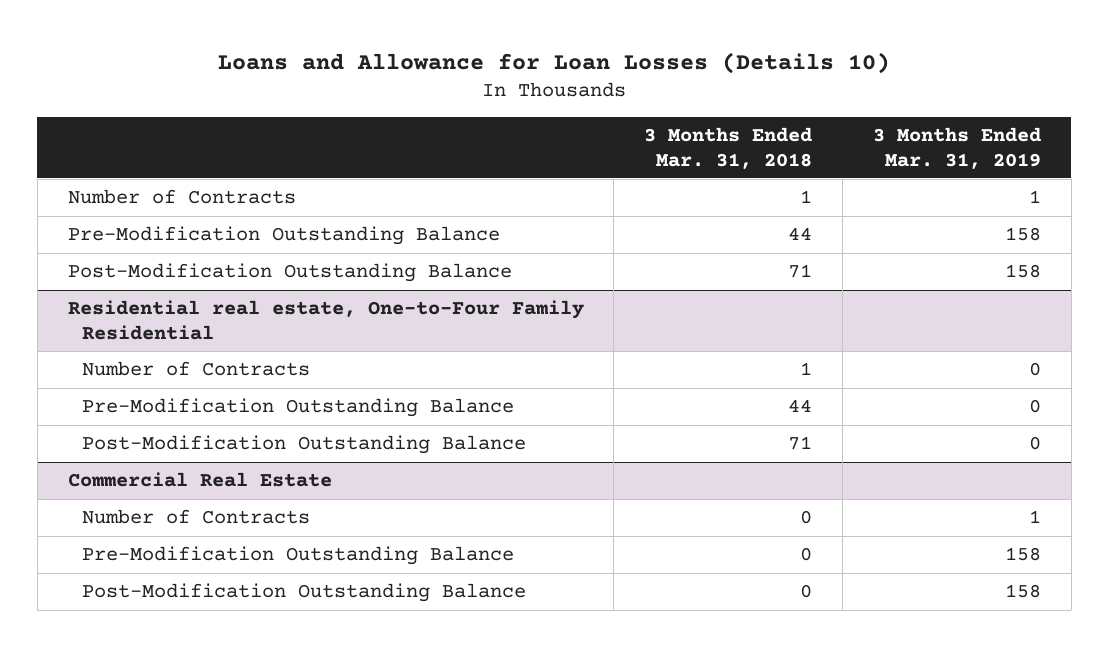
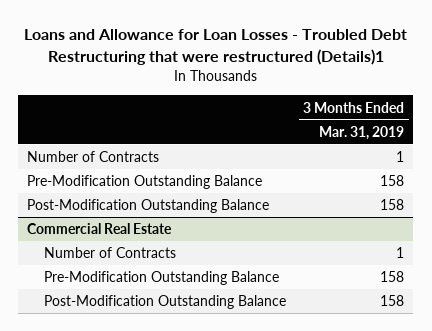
- Loans and Allowance for Loan Losses (Details 10)
+ Loans and Allowance for Loan Losses - Troubled Debt Restructuring that were restructured (Details)1
- | 3 Months Ended Mar. 31, 2018 | 3 Months Ended Mar. 31, 2019
+ | 3 Months Ended Mar. 31, 2019
- Residential real estate, One-to-Four Family Residential
- Number of Contracts | 1 | 0
- Pre-Modification Outstanding Balance | 44 | 0
- Post-Modification Outstanding Balance | 71 | 0

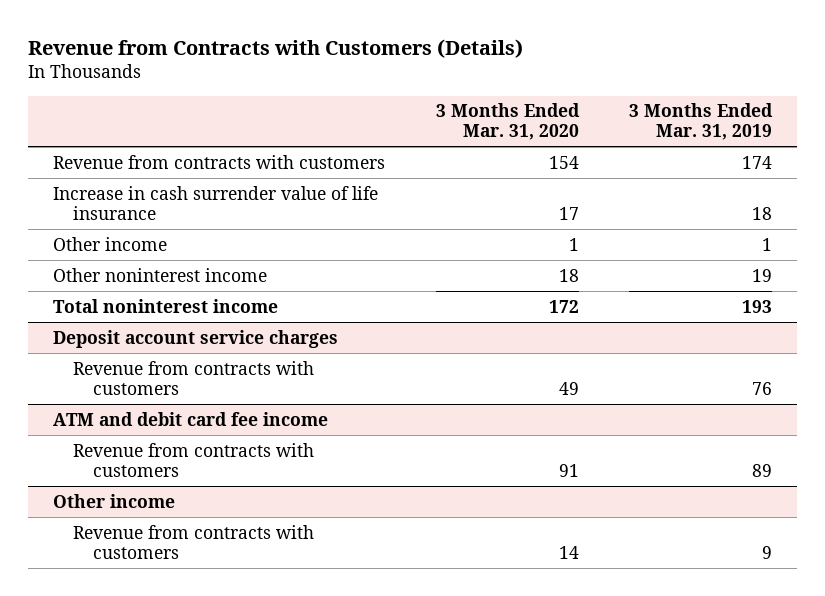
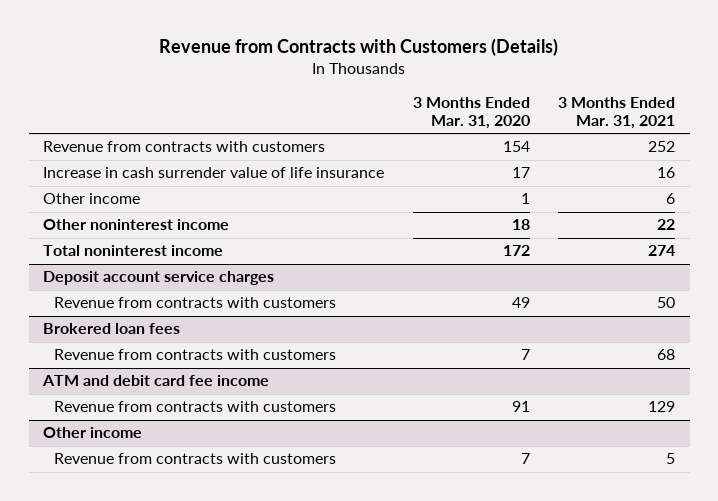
- | 3 Months Ended Mar. 31, 2020 | 3 Months Ended Mar. 31, 2019
+ | 3 Months Ended Mar. 31, 2020 | 3 Months Ended Mar. 31, 2021
+ Brokered loan fees
+ Revenue from contracts with customers | 7 | 68
@ Other income
- Revenue from contracts with customers | 14 | 9
+ Revenue from contracts with customers | 7 | 5

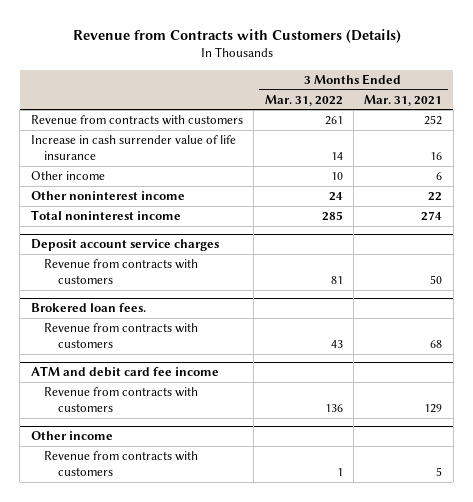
- | 3 Months Ended Mar. 31, 2020 | 3 Months Ended Mar. 31, 2021
+ | 3 Months Ended Mar. 31, 2022 | 3 Months Ended Mar. 31, 2021
- Brokered loan fees
+ Brokered loan fees.

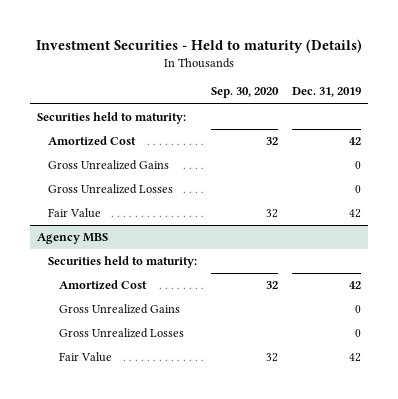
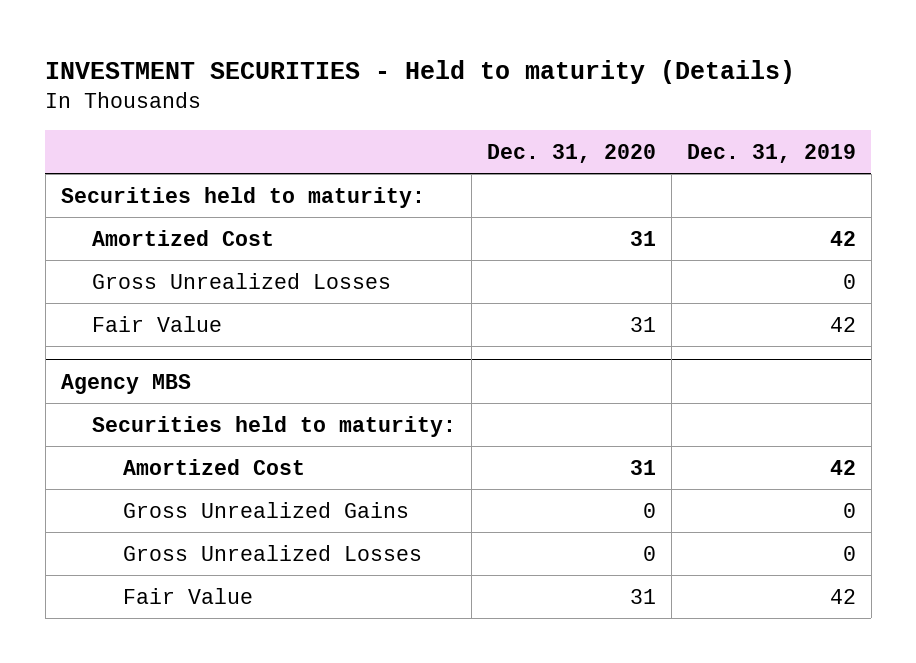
- Investment Securities - Held to maturity (Details)
+ INVESTMENT SECURITIES - Held to maturity (Details)
- | Sep. 30, 2020 | Dec. 31, 2019
+ | Dec. 31, 2020 | Dec. 31, 2019
- Gross Unrealized Gains | | 0

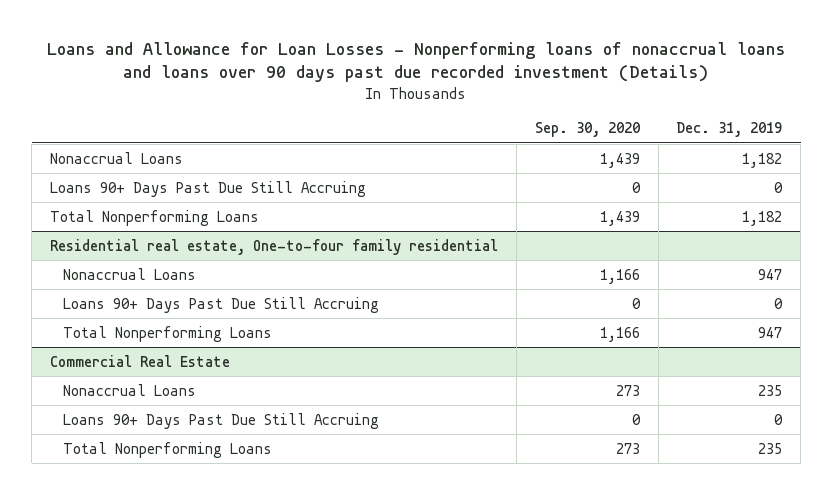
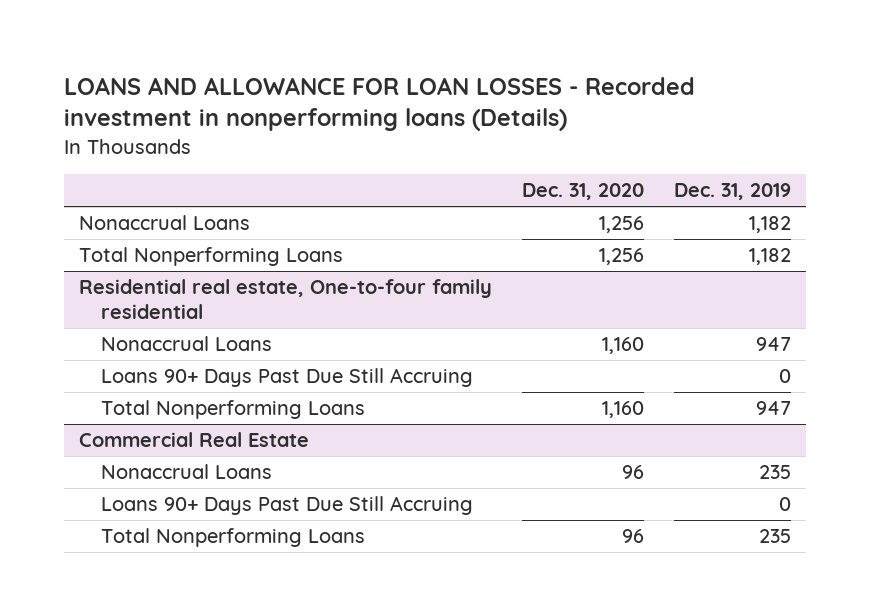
- Loans and Allowance for Loan Losses - Nonperforming loans of nonaccrual loans and loans over 90 days past due recorded investment (Details)
+ LOANS AND ALLOWANCE FOR LOAN LOSSES - Recorded investment in nonperforming loans (Details)
- | Sep. 30, 2020 | Dec. 31, 2019
+ | Dec. 31, 2020 | Dec. 31, 2019
- Loans 90+ Days Past Due Still Accruing | 0 | 0

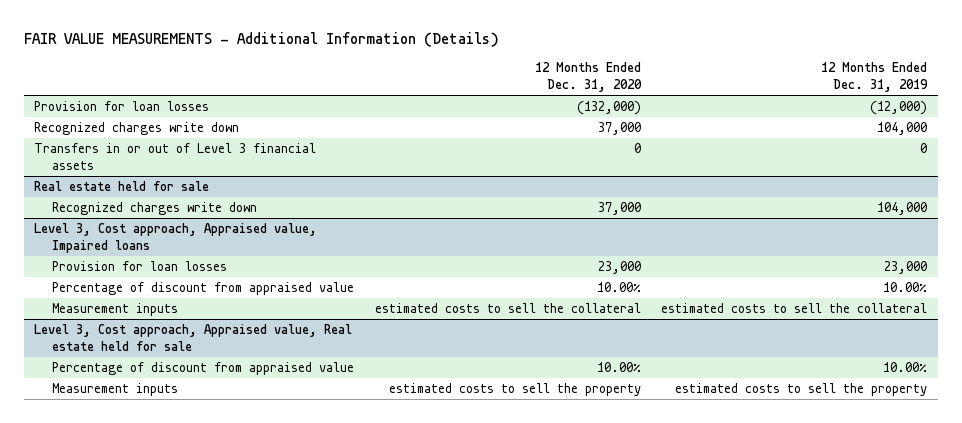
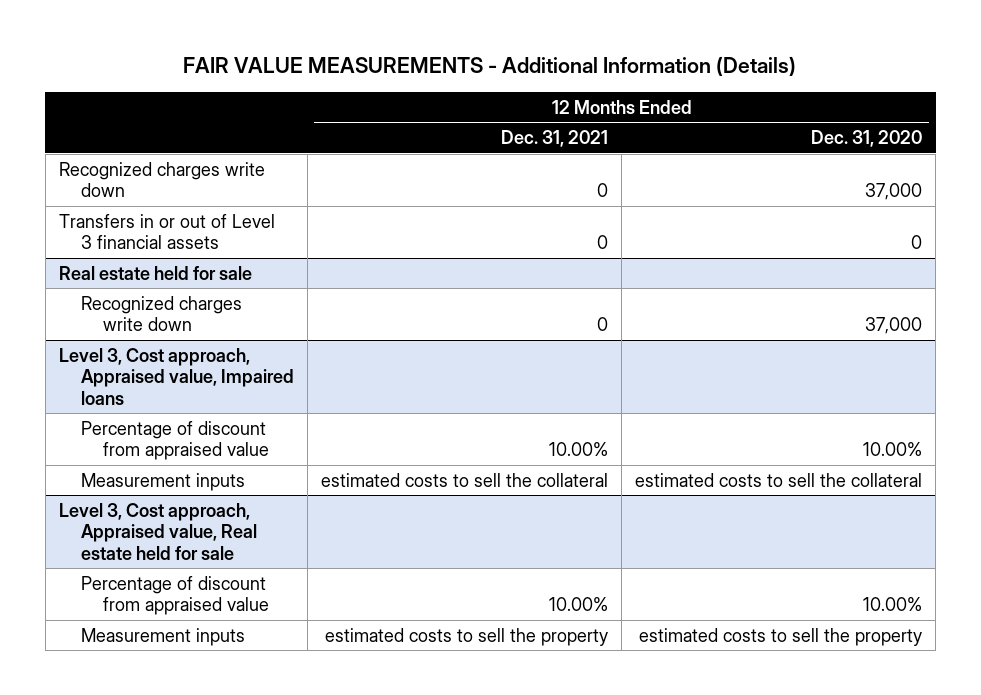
- | 12 Months Ended Dec. 31, 2020 | 12 Months Ended Dec. 31, 2019
+ | 12 Months Ended Dec. 31, 2021 | 12 Months Ended Dec. 31, 2020
- Provision for loan losses | (132,000) | (12,000)
@ Level 3, Cost approach, Appraised value, Impaired loans
- Provision for loan losses | 23,000 | 23,000

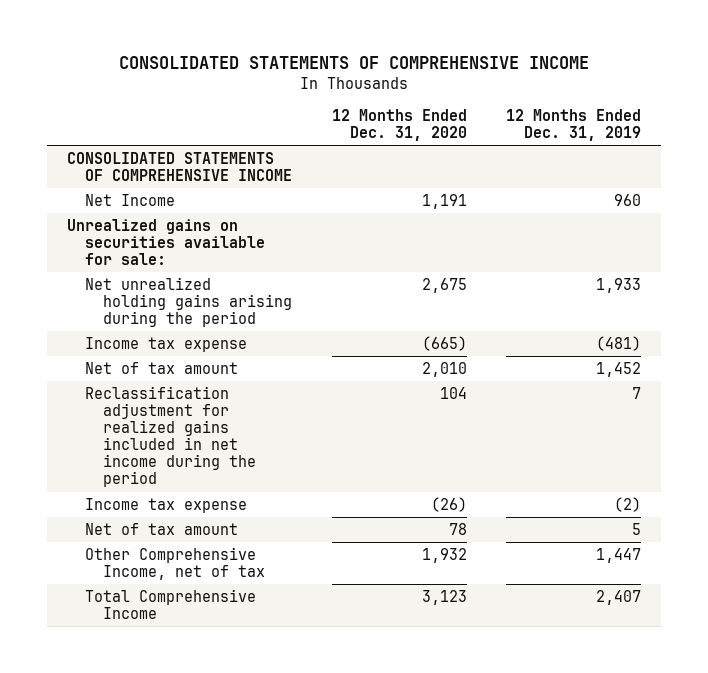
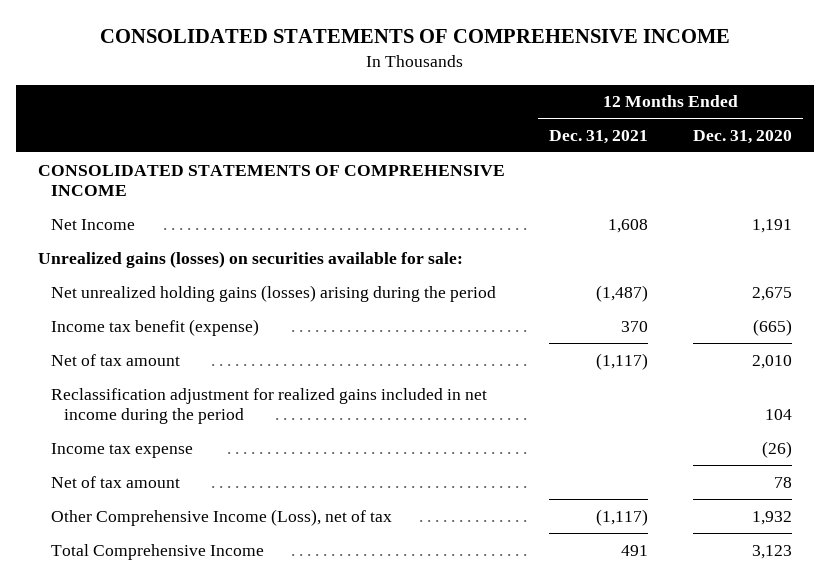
- | 12 Months Ended Dec. 31, 2020 | 12 Months Ended Dec. 31, 2019
+ | 12 Months Ended Dec. 31, 2021 | 12 Months Ended Dec. 31, 2020
- Unrealized gains on securities available for sale:
- Net unrealized holding gains arising during the period | 2,675 | 1,933
- Income tax expense | (665) | (481)
+ Unrealized gains (losses) on securities available for sale:
+ Net unrealized holding gains (losses) arising during the period | (1,487) | 2,675
+ Income tax benefit (expense) | 370 | (665)
- Other Comprehensive Income, net of tax | 1,932 | 1,447
+ Other Comprehensive Income (Loss), net of tax | (1,117) | 1,932

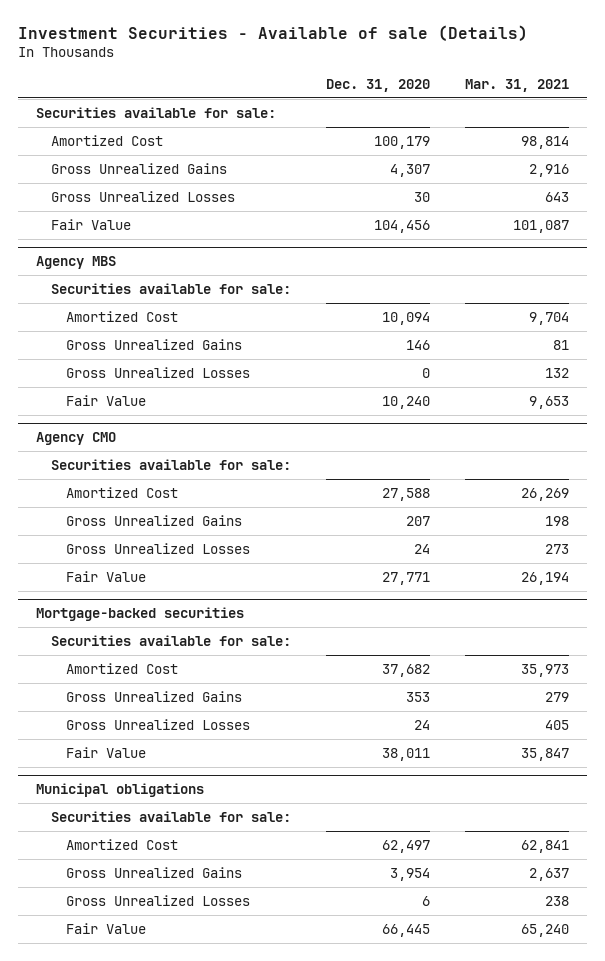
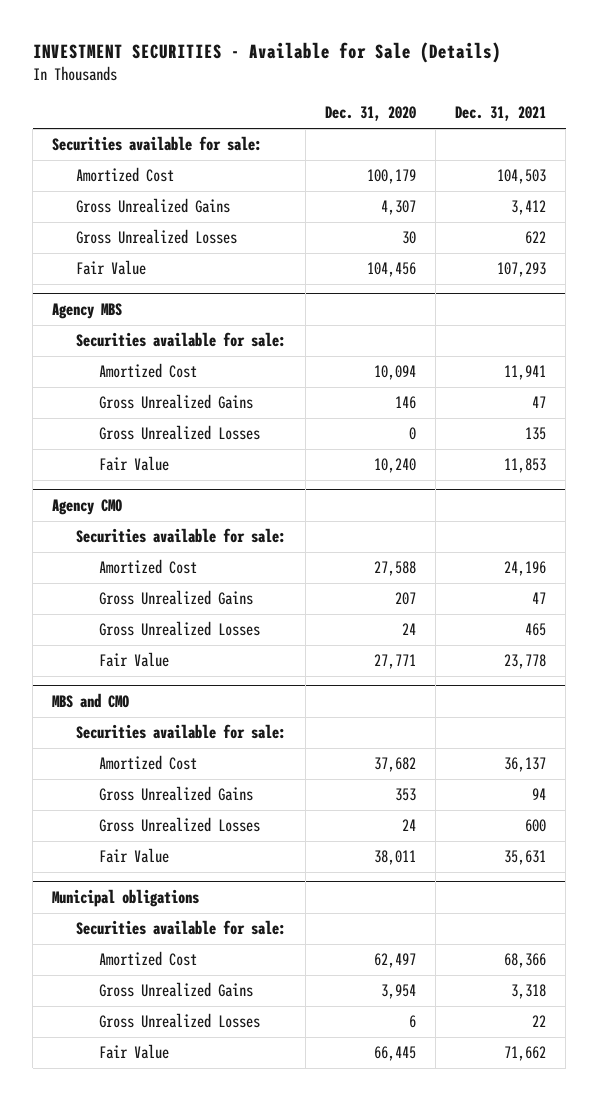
- Investment Securities - Available of sale (Details)
+ INVESTMENT SECURITIES - Available for Sale (Details)
- | Dec. 31, 2020 | Mar. 31, 2021
+ | Dec. 31, 2020 | Dec. 31, 2021
- Mortgage-backed securities
+ MBS and CMO

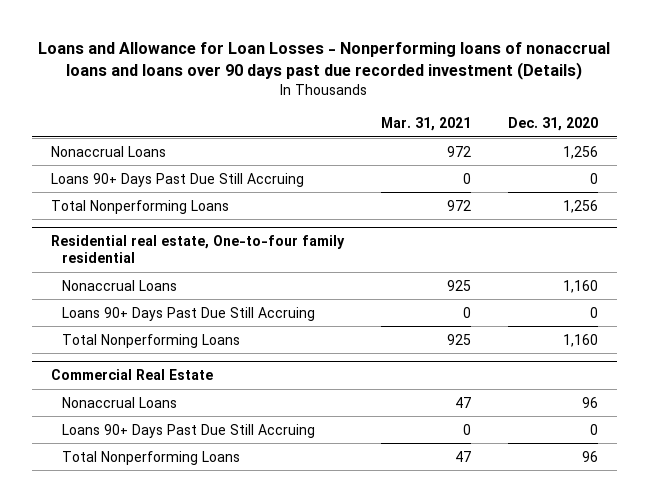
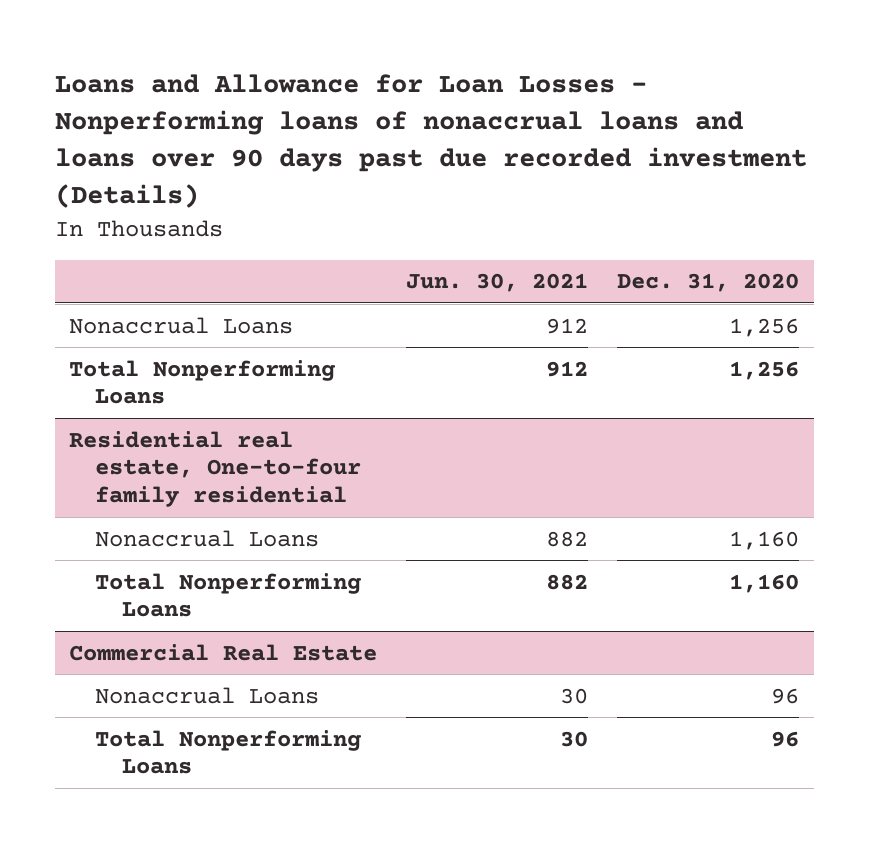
- | Mar. 31, 2021 | Dec. 31, 2020
+ | Jun. 30, 2021 | Dec. 31, 2020
- Loans 90+ Days Past Due Still Accruing | 0 | 0
@ Residential real estate, One-to-four family residential
- Loans 90+ Days Past Due Still Accruing | 0 | 0
@ Commercial Real Estate
- Loans 90+ Days Past Due Still Accruing | 0 | 0

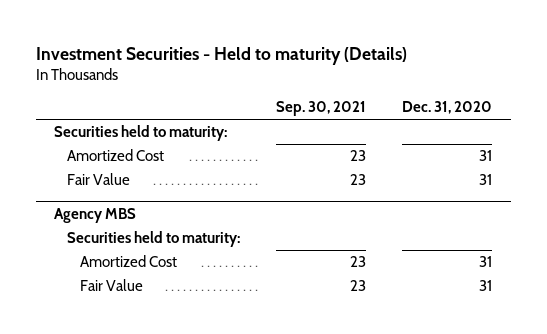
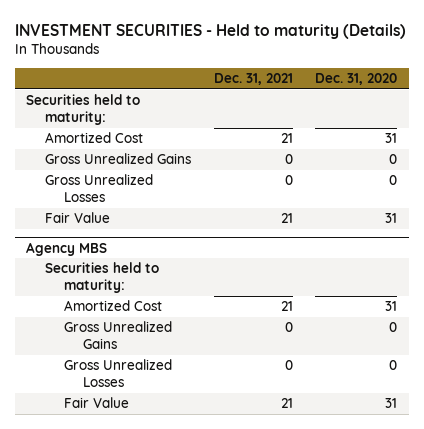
- Investment Securities - Held to maturity (Details)
+ INVESTMENT SECURITIES - Held to maturity (Details)
- | Sep. 30, 2021 | Dec. 31, 2020
+ | Dec. 31, 2021 | Dec. 31, 2020
+ Gross Unrealized Gains | 0 | 0
+ Gross Unrealized Losses | 0 | 0
@ Agency MBS
+ Gross Unrealized Gains | 0 | 0
+ Gross Unrealized Losses | 0 | 0

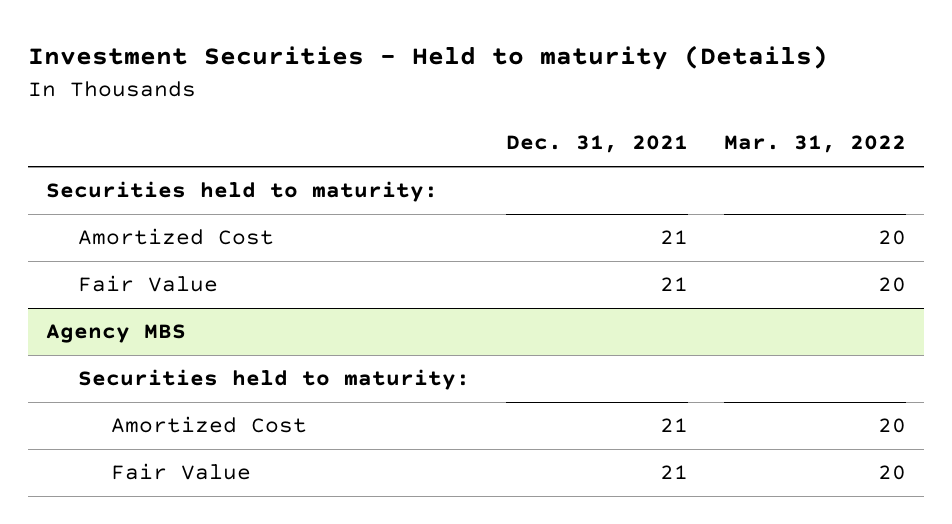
- INVESTMENT SECURITIES - Held to maturity (Details)
+ Investment Securities - Held to maturity (Details)
- | Dec. 31, 2021 | Dec. 31, 2020
+ | Dec. 31, 2021 | Mar. 31, 2022
- Gross Unrealized Gains | 0 | 0
- Gross Unrealized Losses | 0 | 0
@ Agency MBS
- Gross Unrealized Gains | 0 | 0
- Gross Unrealized Losses | 0 | 0

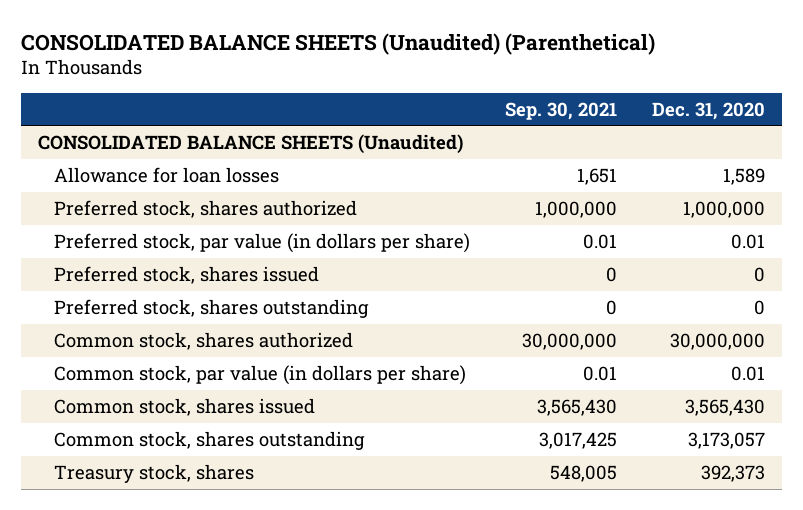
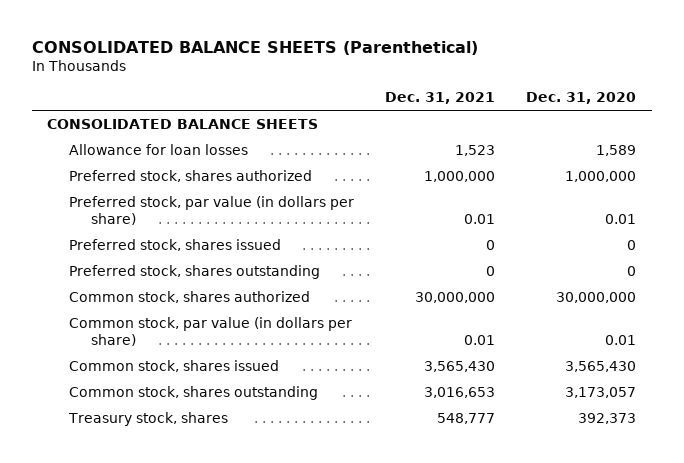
- CONSOLIDATED BALANCE SHEETS (Unaudited) (Parenthetical)
+ CONSOLIDATED BALANCE SHEETS (Parenthetical)
- | Sep. 30, 2021 | Dec. 31, 2020
+ | Dec. 31, 2021 | Dec. 31, 2020
- CONSOLIDATED BALANCE SHEETS (Unaudited)
+ CONSOLIDATED BALANCE SHEETS

